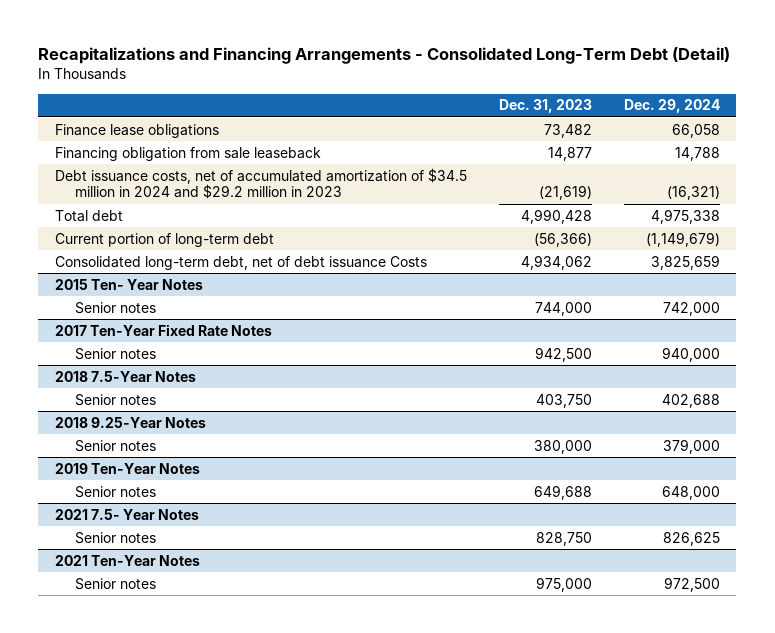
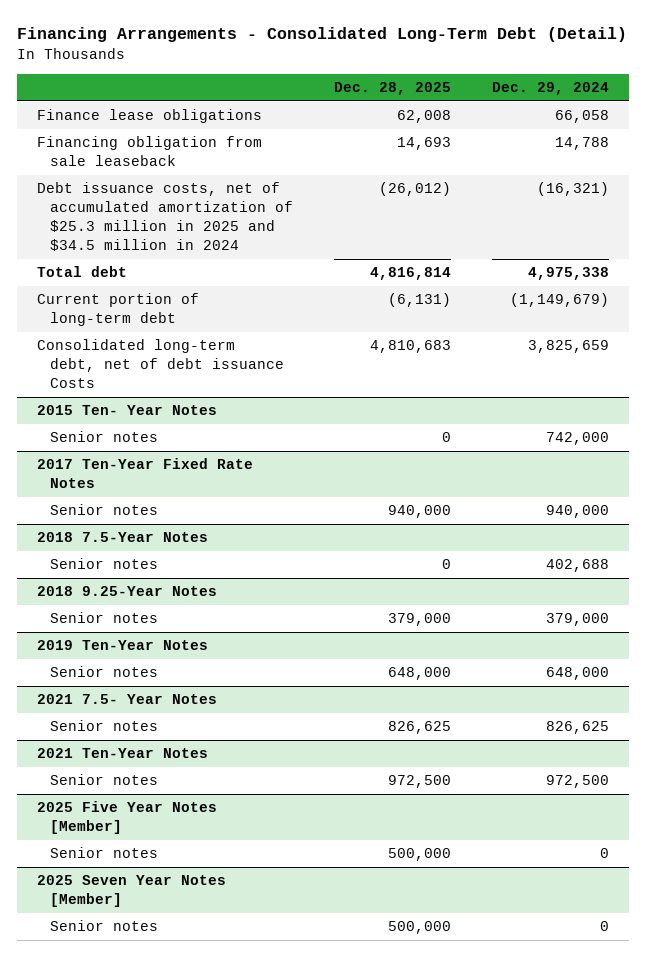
- Recapitalizations and Financing Arrangements - Consolidated Long-Term Debt (Detail)
+ Financing Arrangements - Consolidated Long-Term Debt (Detail)
- | Dec. 31, 2023 | Dec. 29, 2024
+ | Dec. 28, 2025 | Dec. 29, 2024
- Debt issuance costs, net of accumulated amortization of $34.5 million in 2024 and $29.2 million in 2023 | (21,619) | (16,321)
+ Debt issuance costs, net of accumulated amortization of $25.3 million in 2025 and $34.5 million in 2024 | (26,012) | (16,321)
+ 2025 Five Year Notes [Member]
+ Senior notes | 500,000 | 0
+ 2025 Seven Year Notes [Member]
+ Senior notes | 500,000 | 0

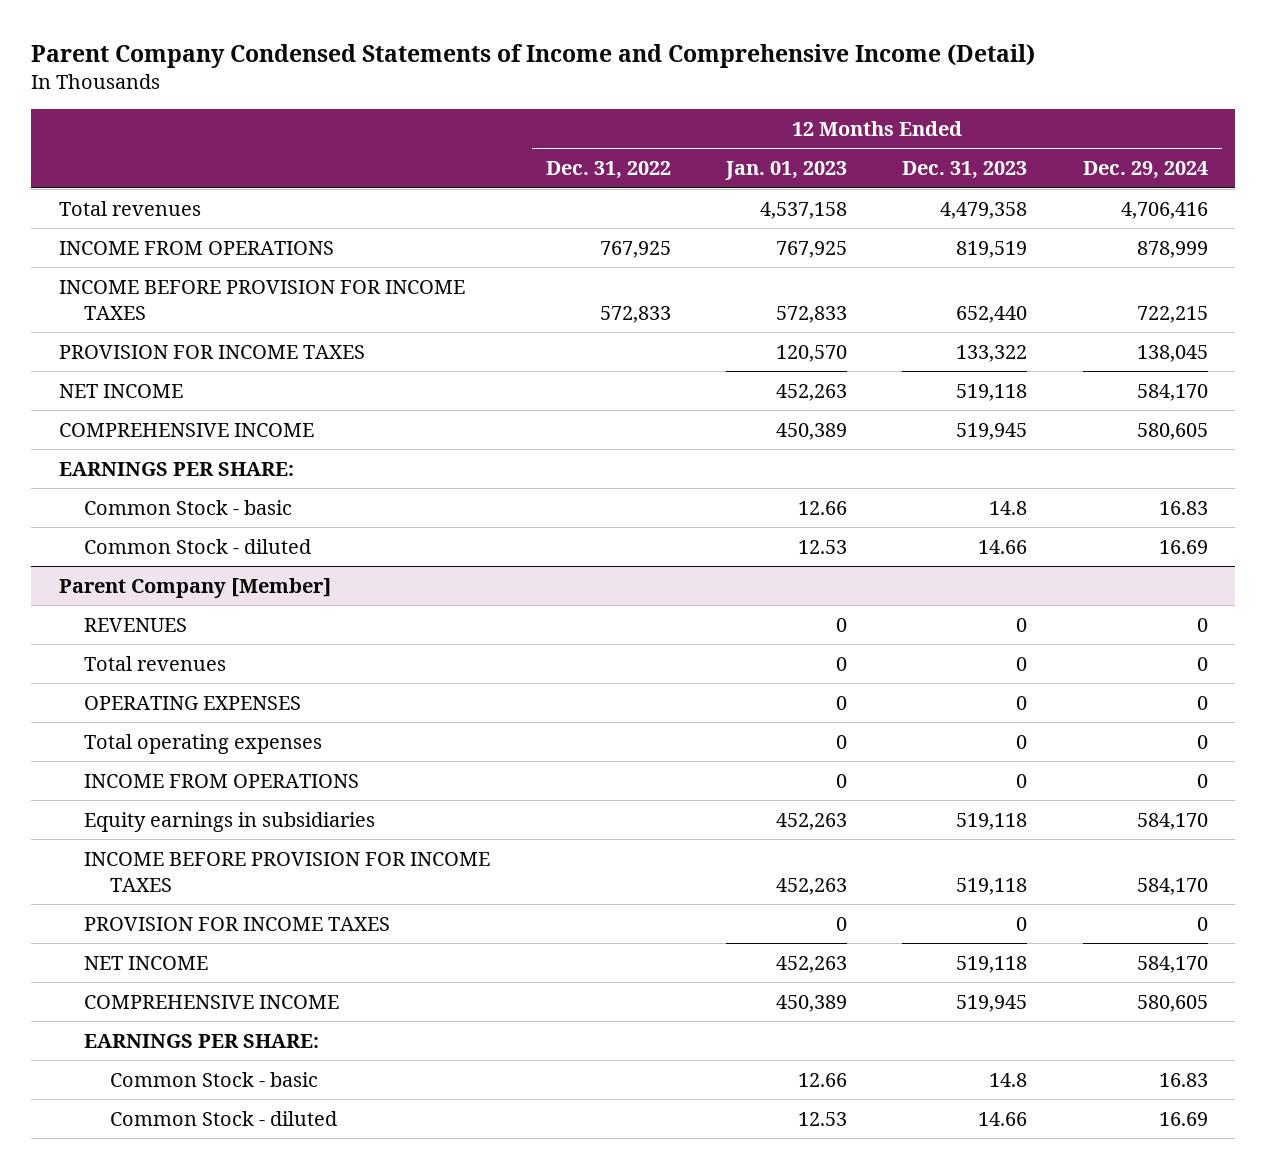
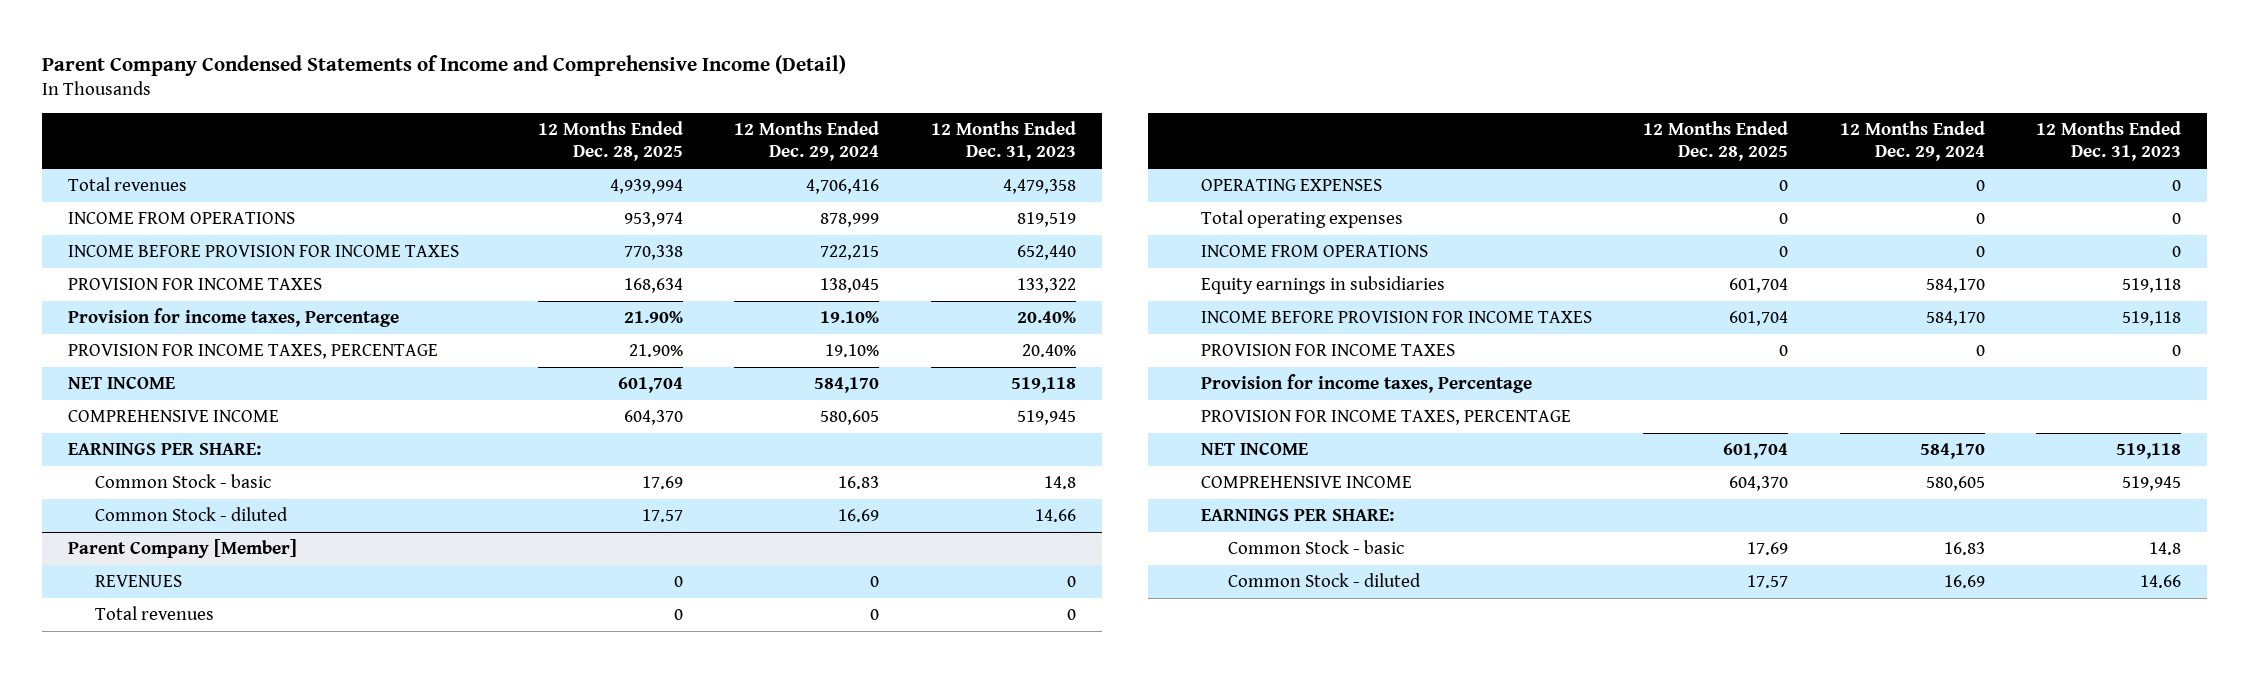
- | 12 Months Ended Dec. 31, 2022 | 12 Months Ended Jan. 01, 2023 | 12 Months Ended Dec. 31, 2023 | 12 Months Ended Dec. 29, 2024
+ | 12 Months Ended Dec. 28, 2025 | 12 Months Ended Dec. 29, 2024 | 12 Months Ended Dec. 31, 2023
+ Provision for income taxes, Percentage | 21.90% | 19.10% | 20.40%
+ PROVISION FOR INCOME TAXES, PERCENTAGE | 21.90% | 19.10% | 20.40%
@ Parent Company [Member]
+ Provision for income taxes, Percentage
+ PROVISION FOR INCOME TAXES, PERCENTAGE

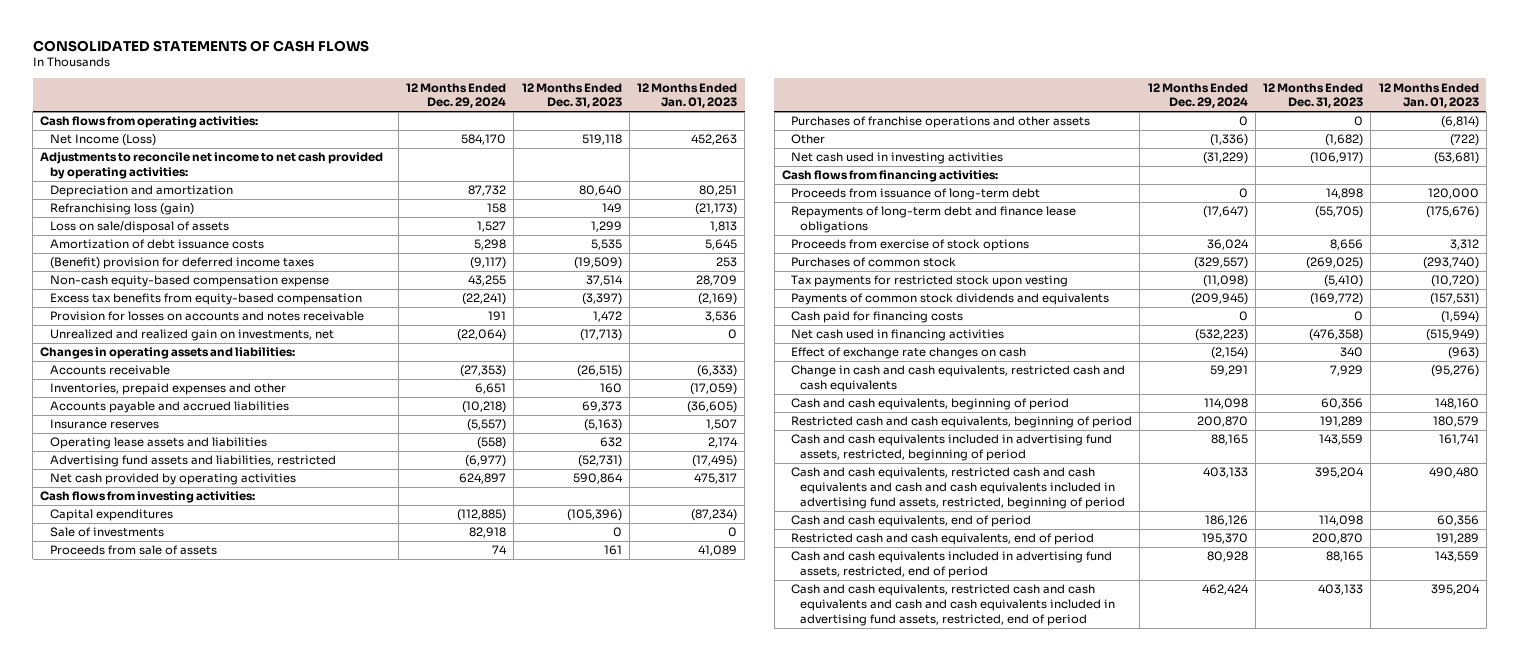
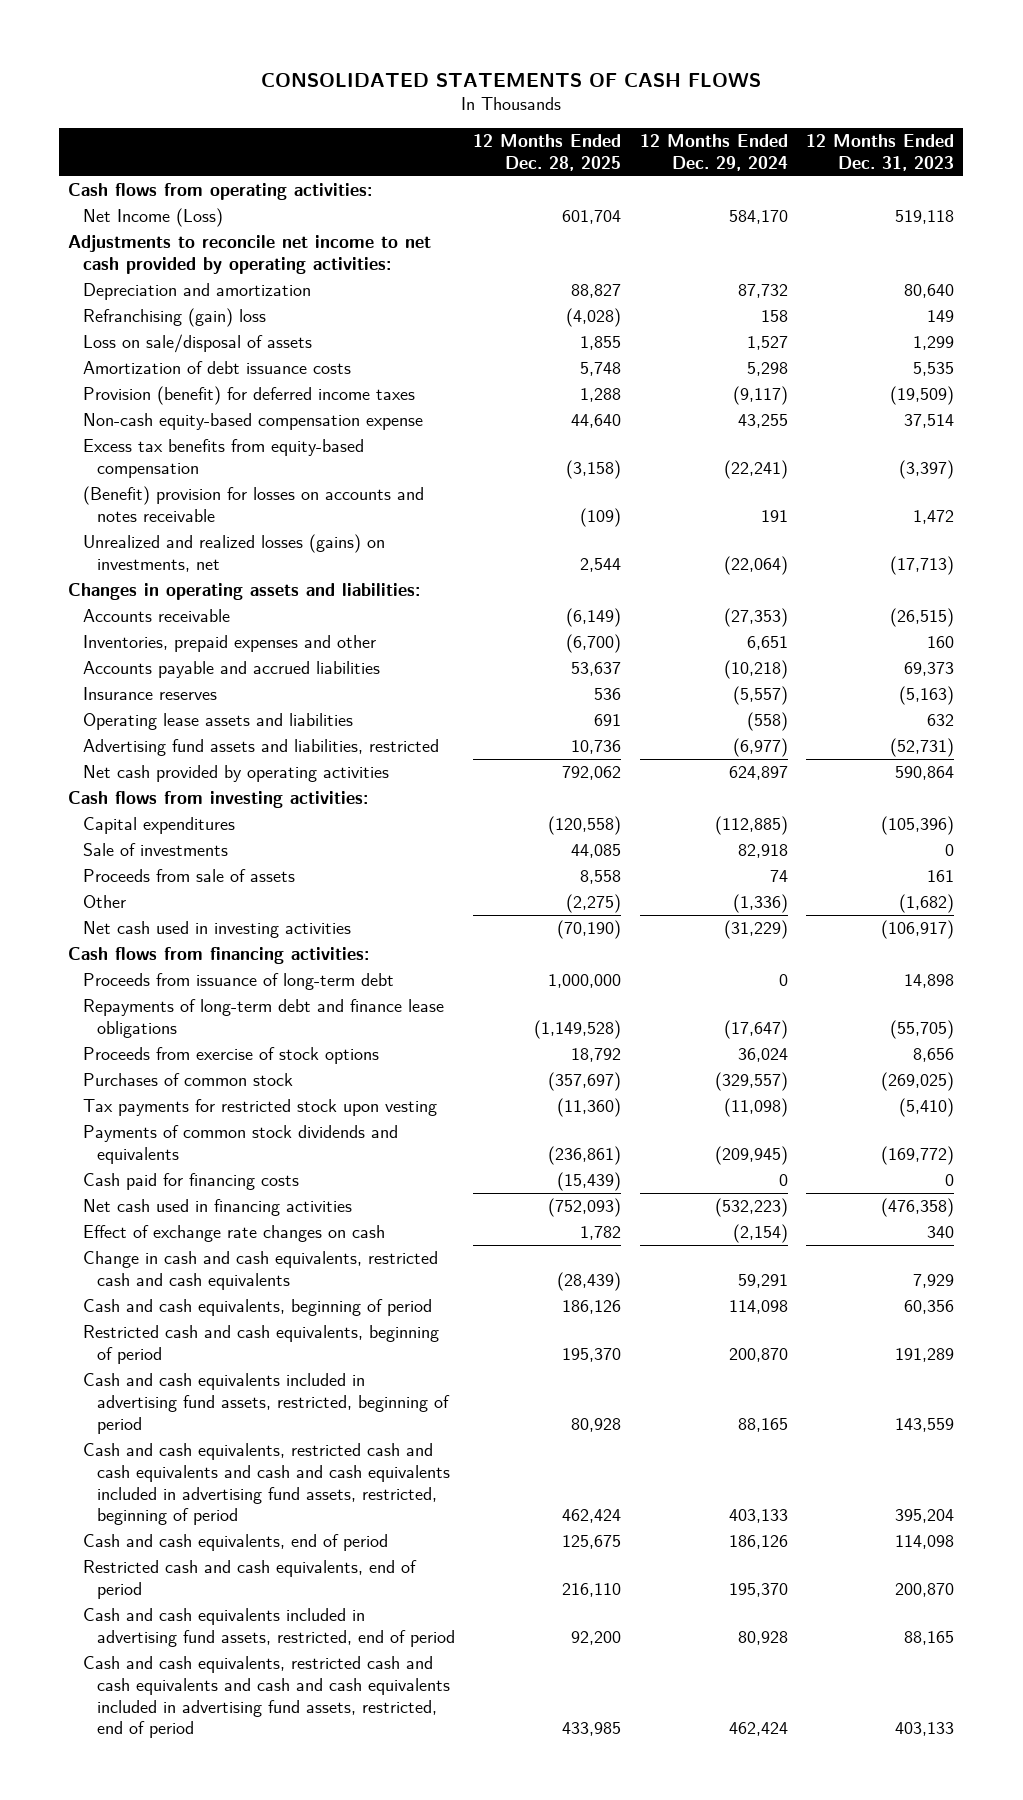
- | 12 Months Ended Dec. 29, 2024 | 12 Months Ended Dec. 31, 2023 | 12 Months Ended Jan. 01, 2023
+ | 12 Months Ended Dec. 28, 2025 | 12 Months Ended Dec. 29, 2024 | 12 Months Ended Dec. 31, 2023
- Refranchising loss (gain) | 158 | 149 | (21,173)
+ Refranchising (gain) loss | (4,028) | 158 | 149
- (Benefit) provision for deferred income taxes | (9,117) | (19,509) | 253
+ Provision (benefit) for deferred income taxes | 1,288 | (9,117) | (19,509)
- Provision for losses on accounts and notes receivable | 191 | 1,472 | 3,536
- Unrealized and realized gain on investments, net | (22,064) | (17,713) | 0
+ (Benefit) provision for losses on accounts and notes receivable | (109) | 191 | 1,472
+ Unrealized and realized losses (gains) on investments, net | 2,544 | (22,064) | (17,713)
- Purchases of franchise operations and other assets | 0 | 0 | (6,814)

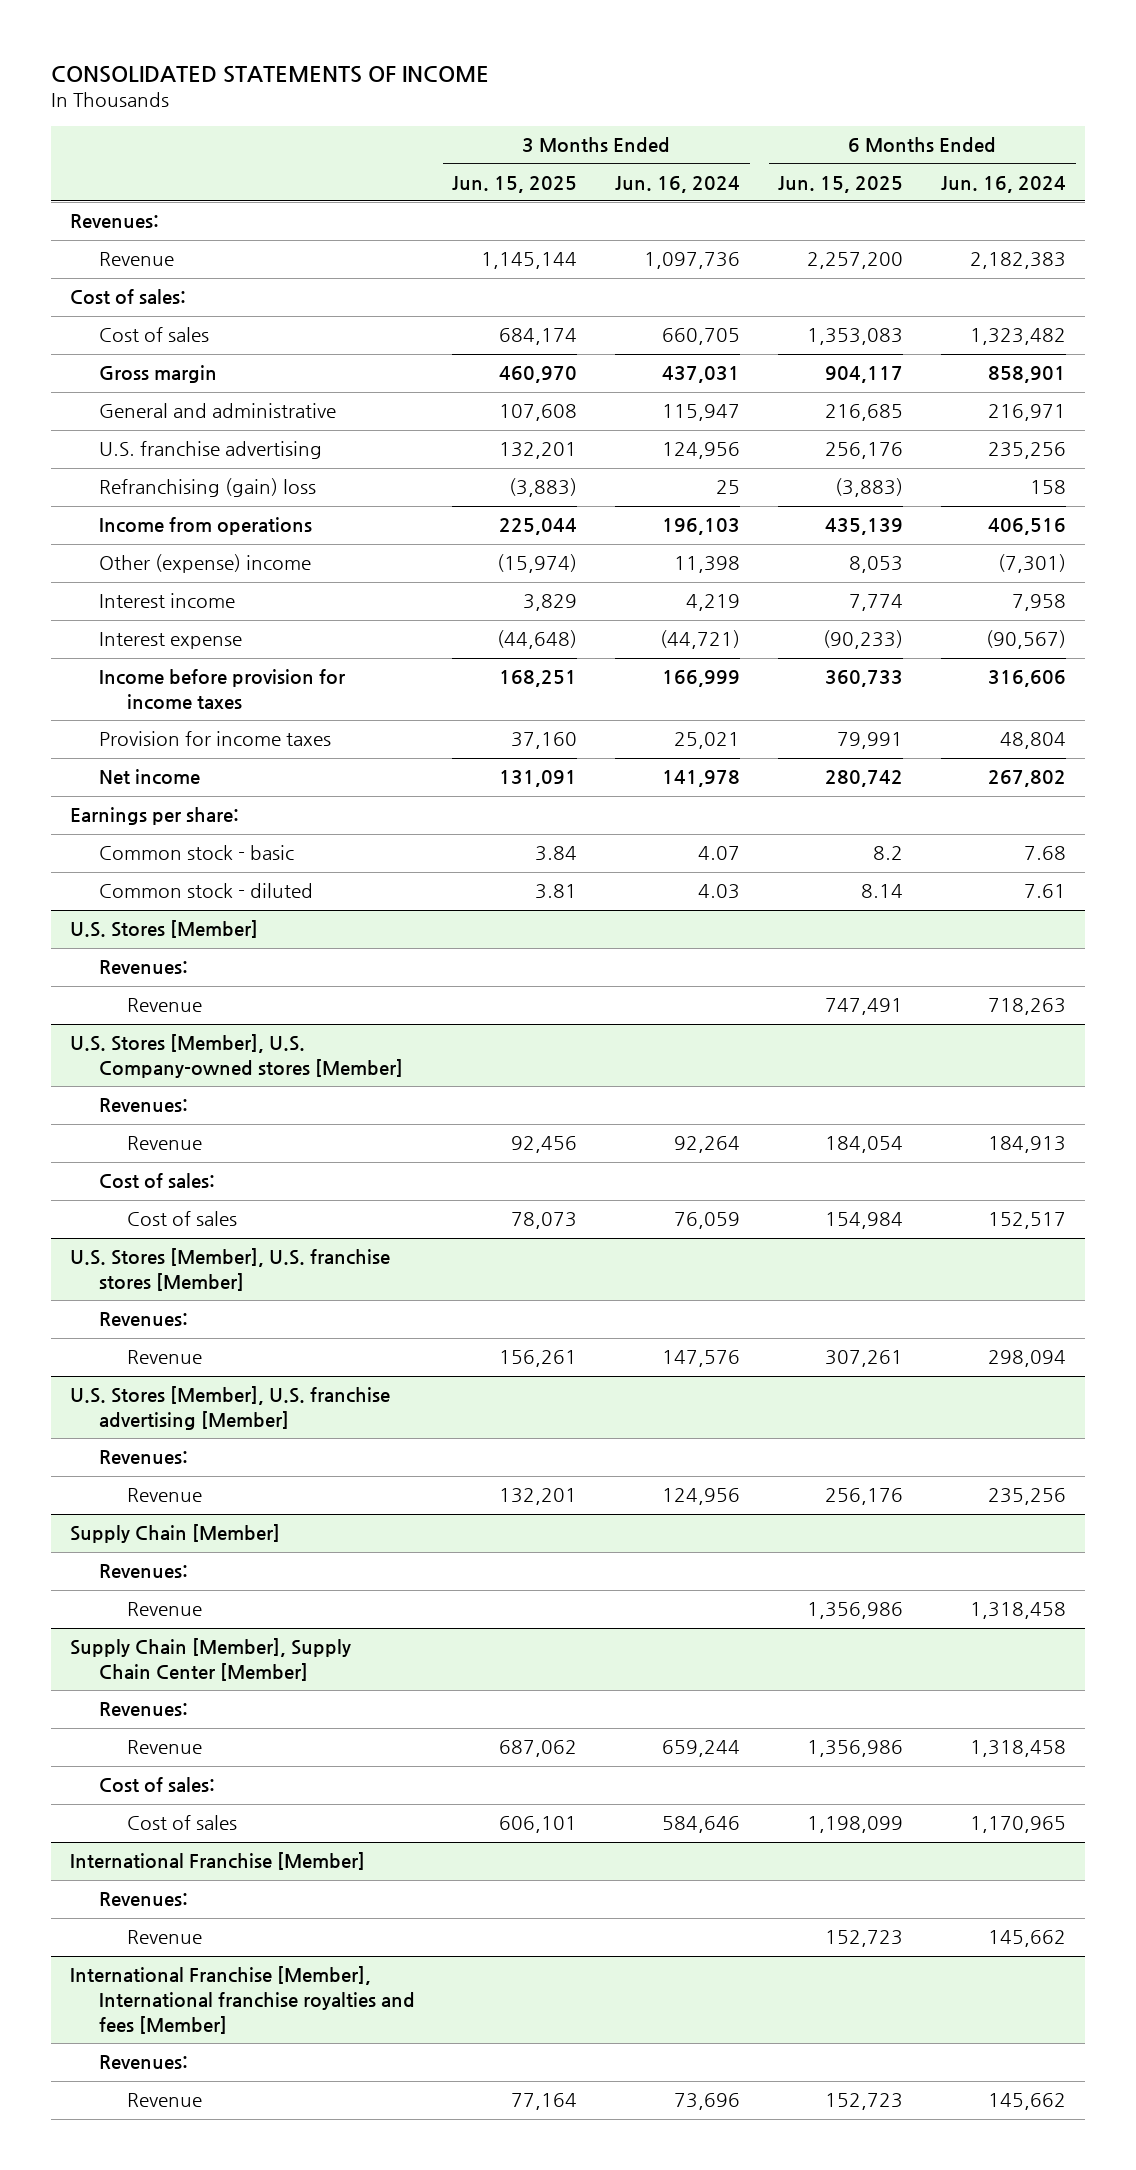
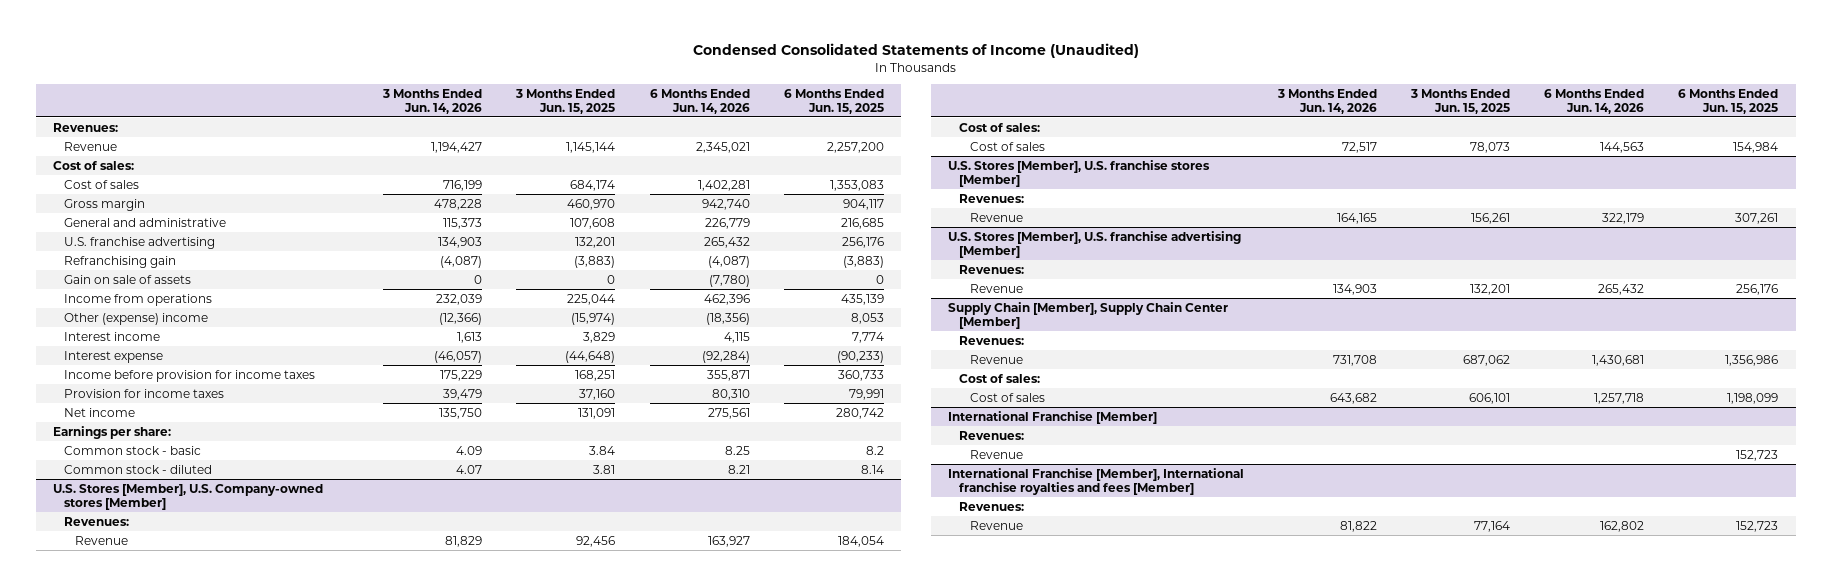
- CONSOLIDATED STATEMENTS OF INCOME
+ Condensed Consolidated Statements of Income (Unaudited)
- | 3 Months Ended Jun. 15, 2025 | 3 Months Ended Jun. 16, 2024 | 6 Months Ended Jun. 15, 2025 | 6 Months Ended Jun. 16, 2024
+ | 3 Months Ended Jun. 14, 2026 | 3 Months Ended Jun. 15, 2025 | 6 Months Ended Jun. 14, 2026 | 6 Months Ended Jun. 15, 2025
- Refranchising (gain) loss | (3,883) | 25 | (3,883) | 158
+ Refranchising gain | (4,087) | (3,883) | (4,087) | (3,883)
+ Gain on sale of assets | 0 | 0 | (7,780) | 0
- U.S. Stores [Member]
- Revenues:
- Revenue | | | 747,491 | 718,263
- Supply Chain [Member]
- Revenues:
- Revenue | | | 1,356,986 | 1,318,458

